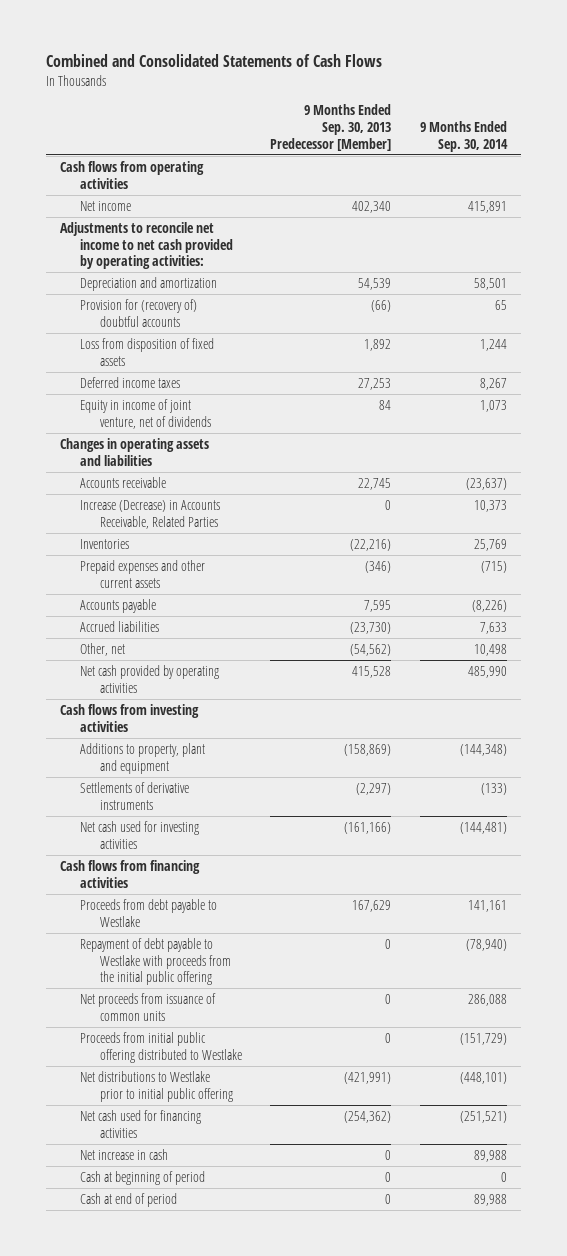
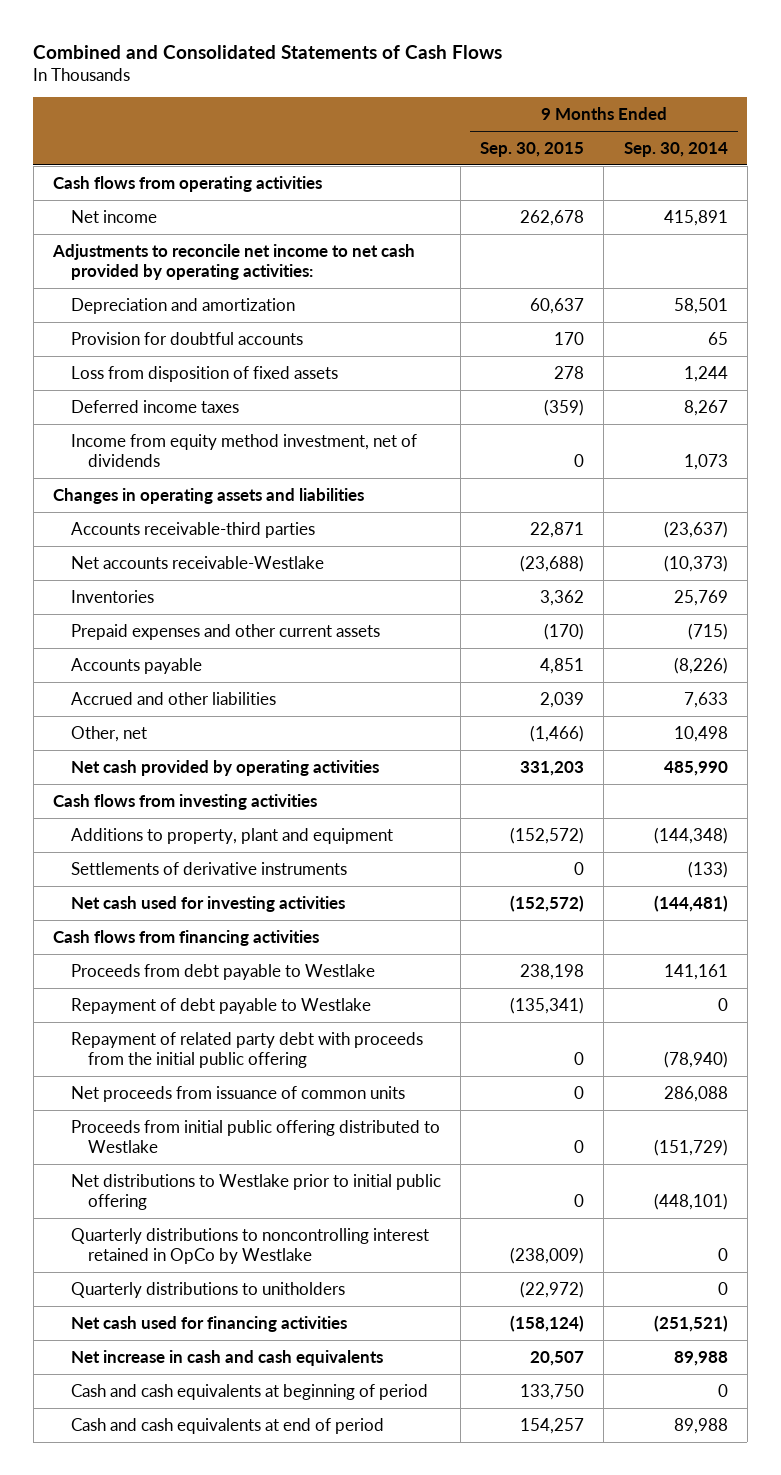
- | 9 Months Ended Sep. 30, 2013 Predecessor [Member] | 9 Months Ended Sep. 30, 2014
+ | 9 Months Ended Sep. 30, 2015 | 9 Months Ended Sep. 30, 2014
- Provision for (recovery of) doubtful accounts | (66) | 65
+ Provision for doubtful accounts | 170 | 65
- Equity in income of joint venture, net of dividends | 84 | 1,073
+ Income from equity method investment, net of dividends | 0 | 1,073
- Accounts receivable | 22,745 | (23,637)
- Increase (Decrease) in Accounts Receivable, Related Parties | 0 | 10,373
+ Accounts receivable-third parties | 22,871 | (23,637)
+ Net accounts receivable-Westlake | (23,688) | (10,373)
- Accrued liabilities | (23,730) | 7,633
+ Accrued and other liabilities | 2,039 | 7,633
- Repayment of debt payable to Westlake with proceeds from the initial public offering | 0 | (78,940)
+ Repayment of debt payable to Westlake | (135,341) | 0
+ Repayment of related party debt with proceeds from the initial public offering | 0 | (78,940)
+ Quarterly distributions to noncontrolling interest retained in OpCo by Westlake | (238,009) | 0
+ Quarterly distributions to unitholders | (22,972) | 0
- Net increase in cash | 0 | 89,988
- Cash at beginning of period | 0 | 0
- Cash at end of period | 0 | 89,988
+ Net increase in cash and cash equivalents | 20,507 | 89,988
+ Cash and cash equivalents at beginning of period | 133,750 | 0
+ Cash and cash equivalents at end of period | 154,257 | 89,988

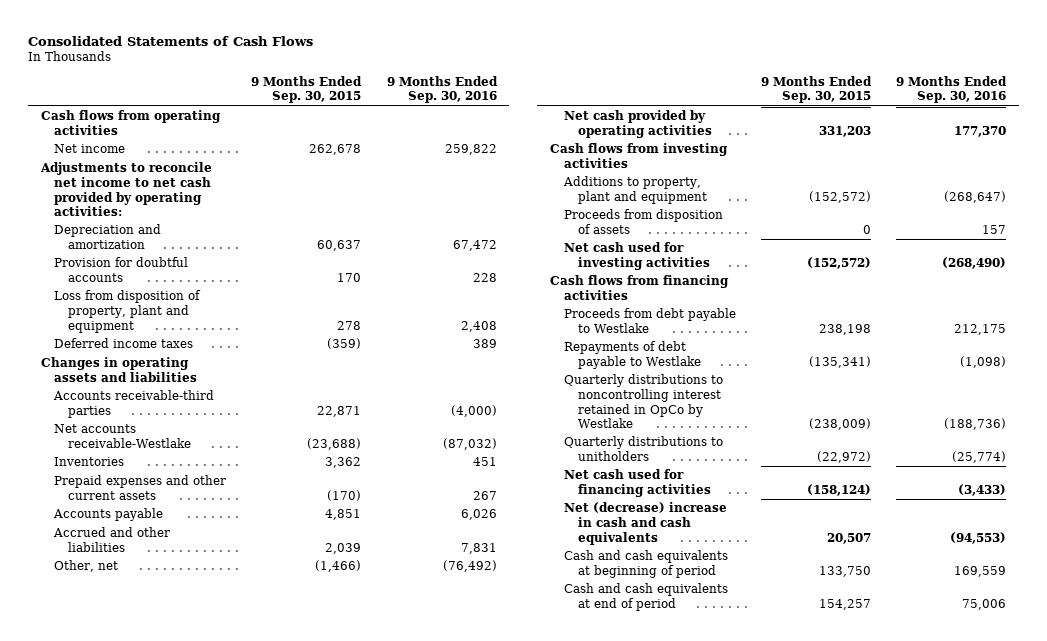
- Combined and Consolidated Statements of Cash Flows
+ Consolidated Statements of Cash Flows
- | 9 Months Ended Sep. 30, 2015 | 9 Months Ended Sep. 30, 2014
+ | 9 Months Ended Sep. 30, 2015 | 9 Months Ended Sep. 30, 2016
- Loss from disposition of fixed assets | 278 | 1,244
+ Loss from disposition of property, plant and equipment | 278 | 2,408
- Income from equity method investment, net of dividends | 0 | 1,073
- Settlements of derivative instruments | 0 | (133)
+ Proceeds from disposition of assets | 0 | 157
- Repayment of debt payable to Westlake | (135,341) | 0
- Repayment of related party debt with proceeds from the initial public offering | 0 | (78,940)
- Net proceeds from issuance of common units | 0 | 286,088
- Proceeds from initial public offering distributed to Westlake | 0 | (151,729)
- Net distributions to Westlake prior to initial public offering | 0 | (448,101)
+ Repayments of debt payable to Westlake | (135,341) | (1,098)
- Net increase in cash and cash equivalents | 20,507 | 89,988
+ Net (decrease) increase in cash and cash equivalents | 20,507 | (94,553)

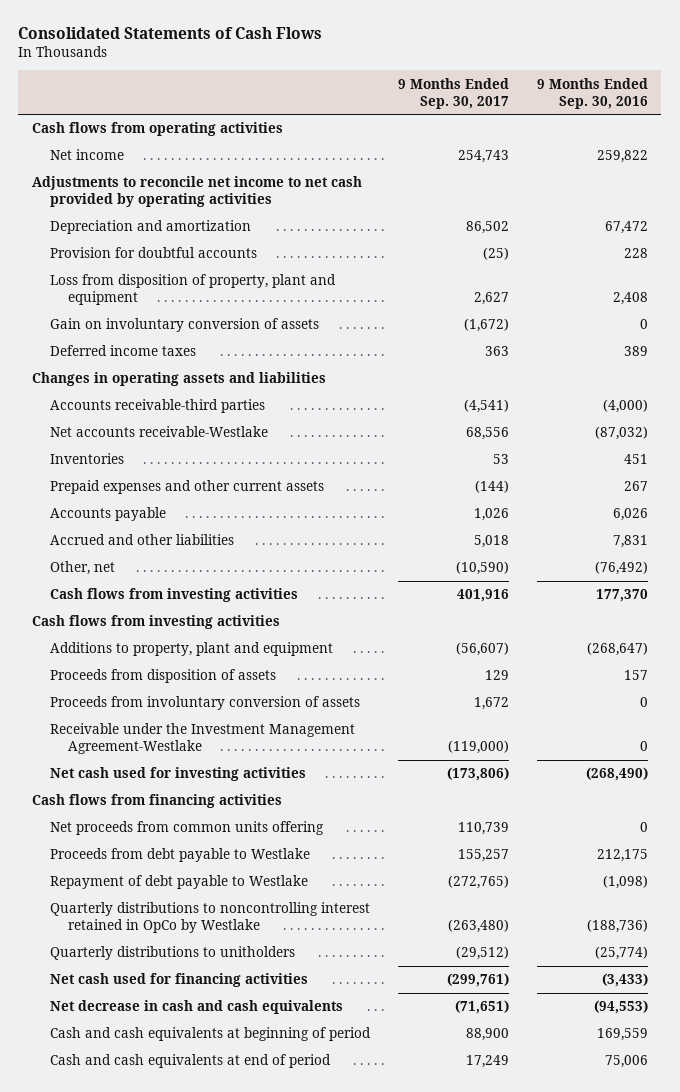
- | 9 Months Ended Sep. 30, 2015 | 9 Months Ended Sep. 30, 2016
+ | 9 Months Ended Sep. 30, 2017 | 9 Months Ended Sep. 30, 2016
- Adjustments to reconcile net income to net cash provided by operating activities:
+ Adjustments to reconcile net income to net cash provided by operating activities
+ Gain on involuntary conversion of assets | (1,672) | 0
- Net cash provided by operating activities | 331,203 | 177,370
+ Cash flows from investing activities | 401,916 | 177,370
+ Proceeds from involuntary conversion of assets | 1,672 | 0
+ Receivable under the Investment Management Agreement-Westlake | (119,000) | 0
+ Net proceeds from common units offering | 110,739 | 0
- Repayments of debt payable to Westlake | (135,341) | (1,098)
+ Repayment of debt payable to Westlake | (272,765) | (1,098)
- Net (decrease) increase in cash and cash equivalents | 20,507 | (94,553)
+ Net decrease in cash and cash equivalents | (71,651) | (94,553)

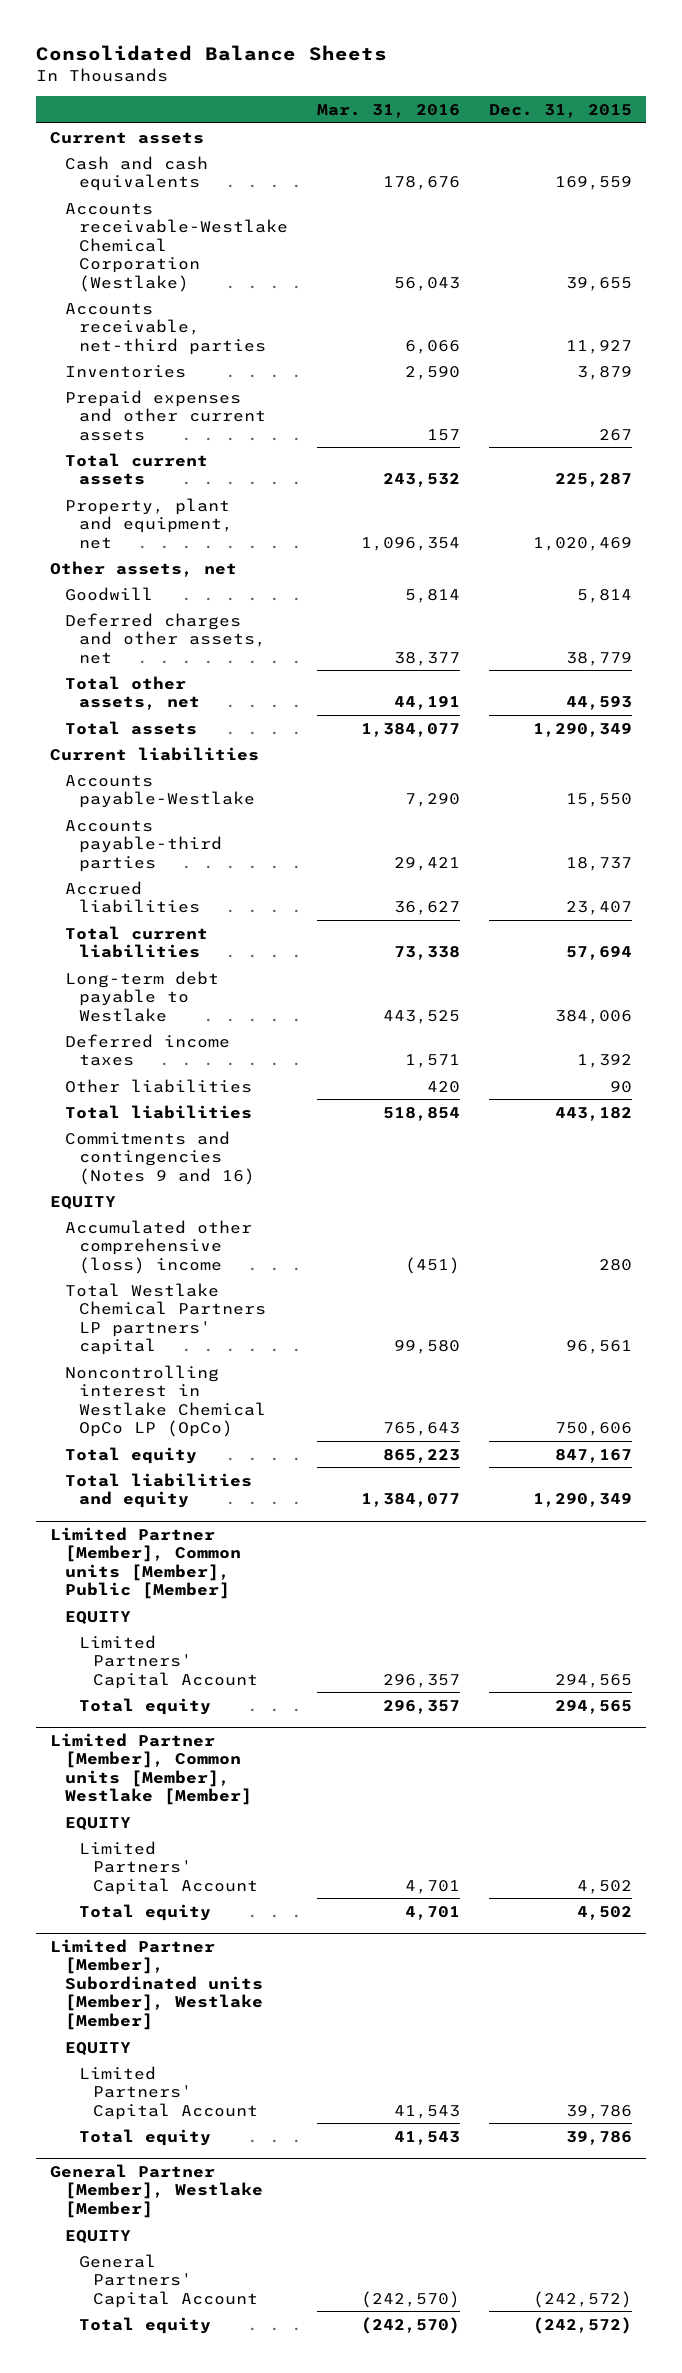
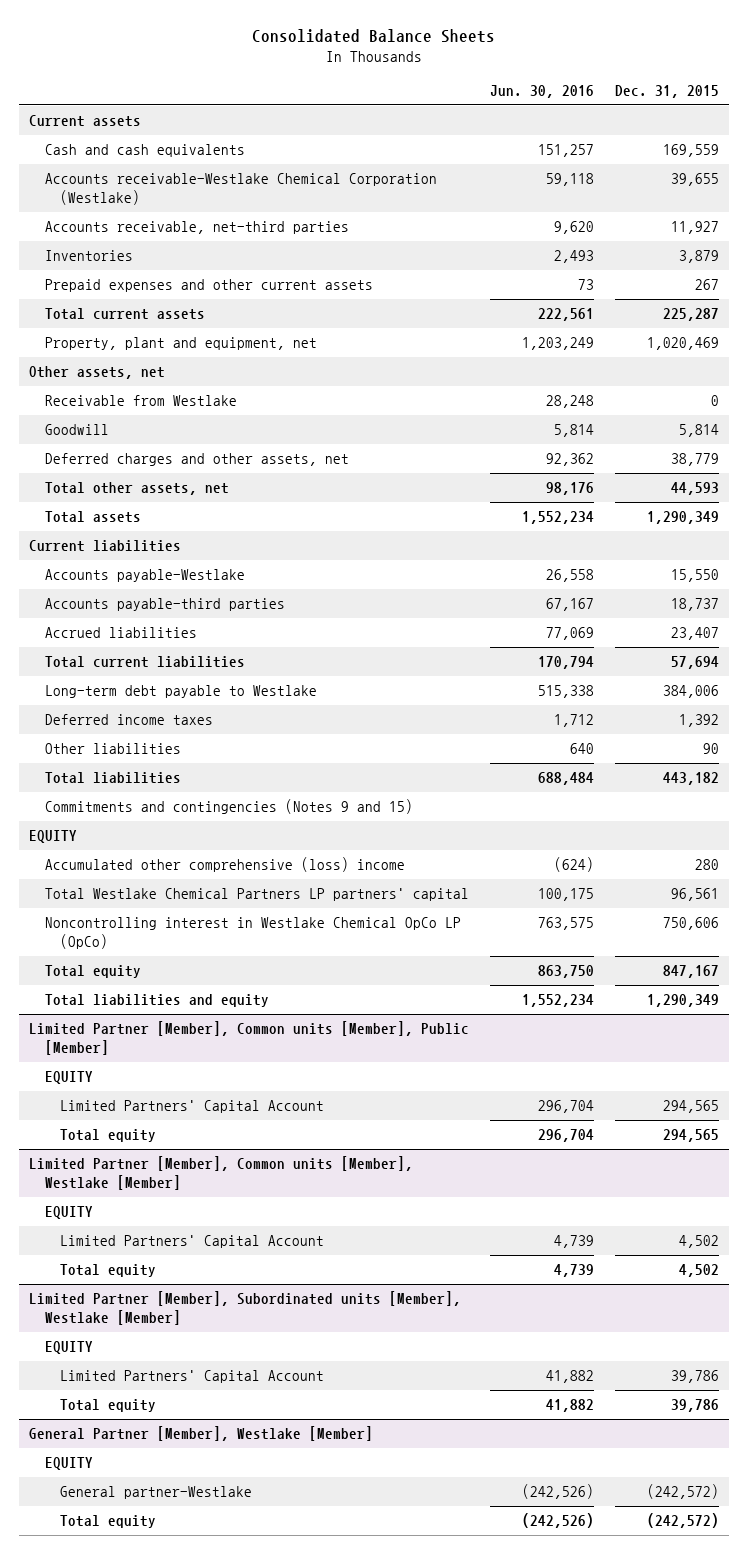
- | Mar. 31, 2016 | Dec. 31, 2015
+ | Jun. 30, 2016 | Dec. 31, 2015
+ Receivable from Westlake | 28,248 | 0
- Commitments and contingencies (Notes 9 and 16)
+ Commitments and contingencies (Notes 9 and 15)
@ General Partner [Member], Westlake [Member]
- General Partners' Capital Account | (242,570) | (242,572)
+ General partner-Westlake | (242,526) | (242,572)

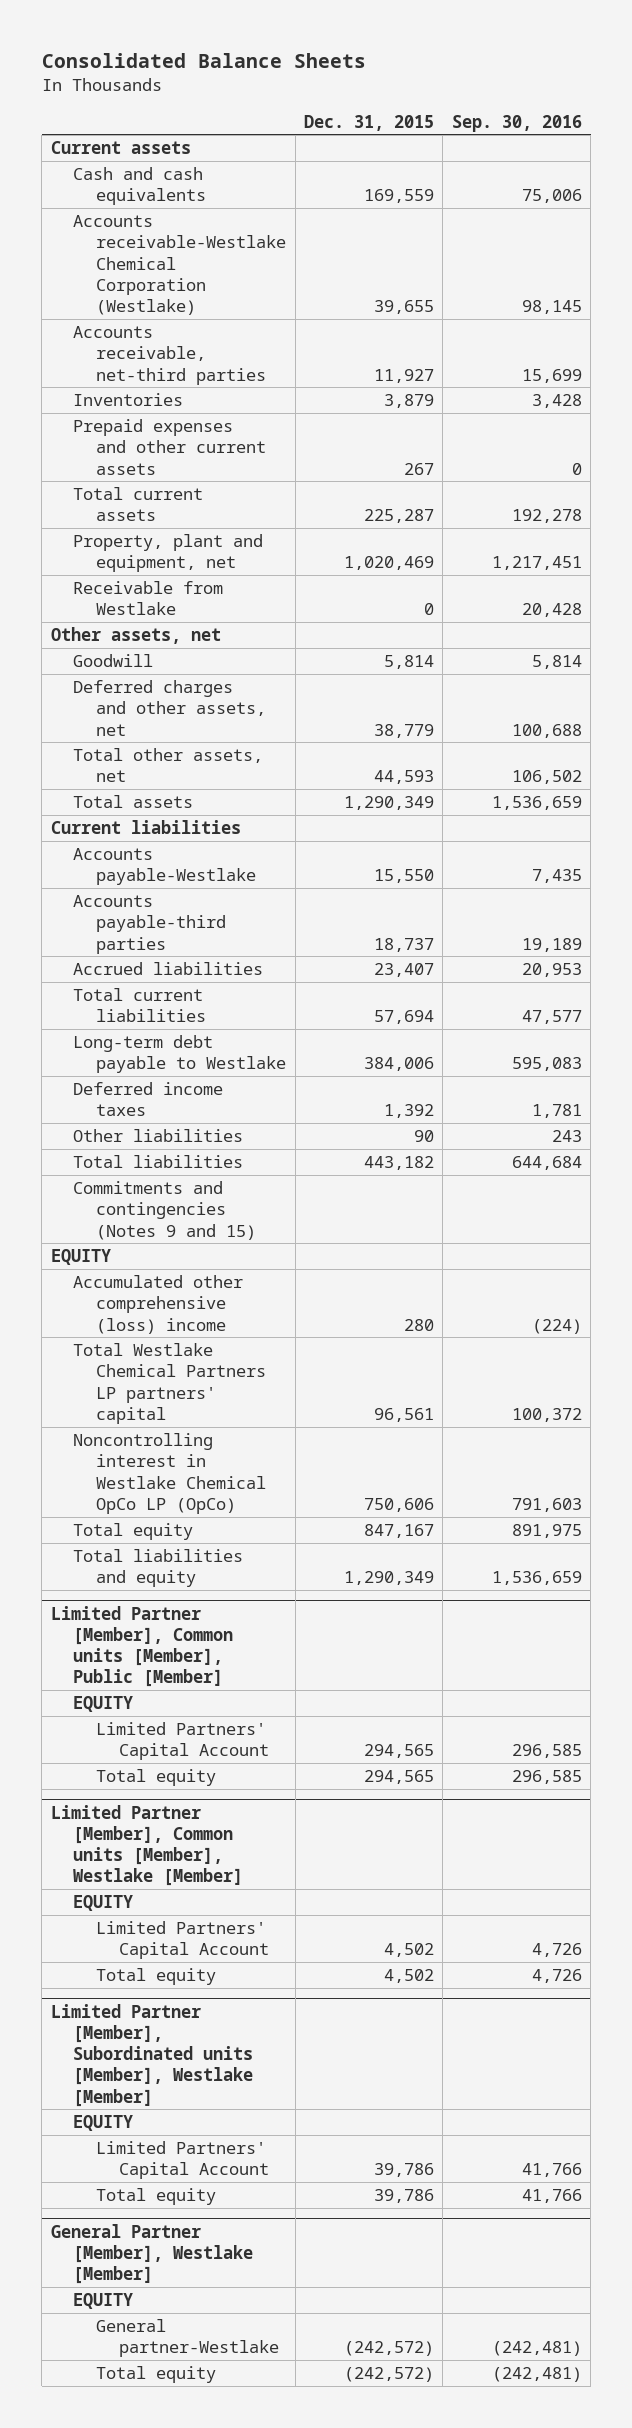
- | Jun. 30, 2016 | Dec. 31, 2015
+ | Dec. 31, 2015 | Sep. 30, 2016
moved down: Other assets, net

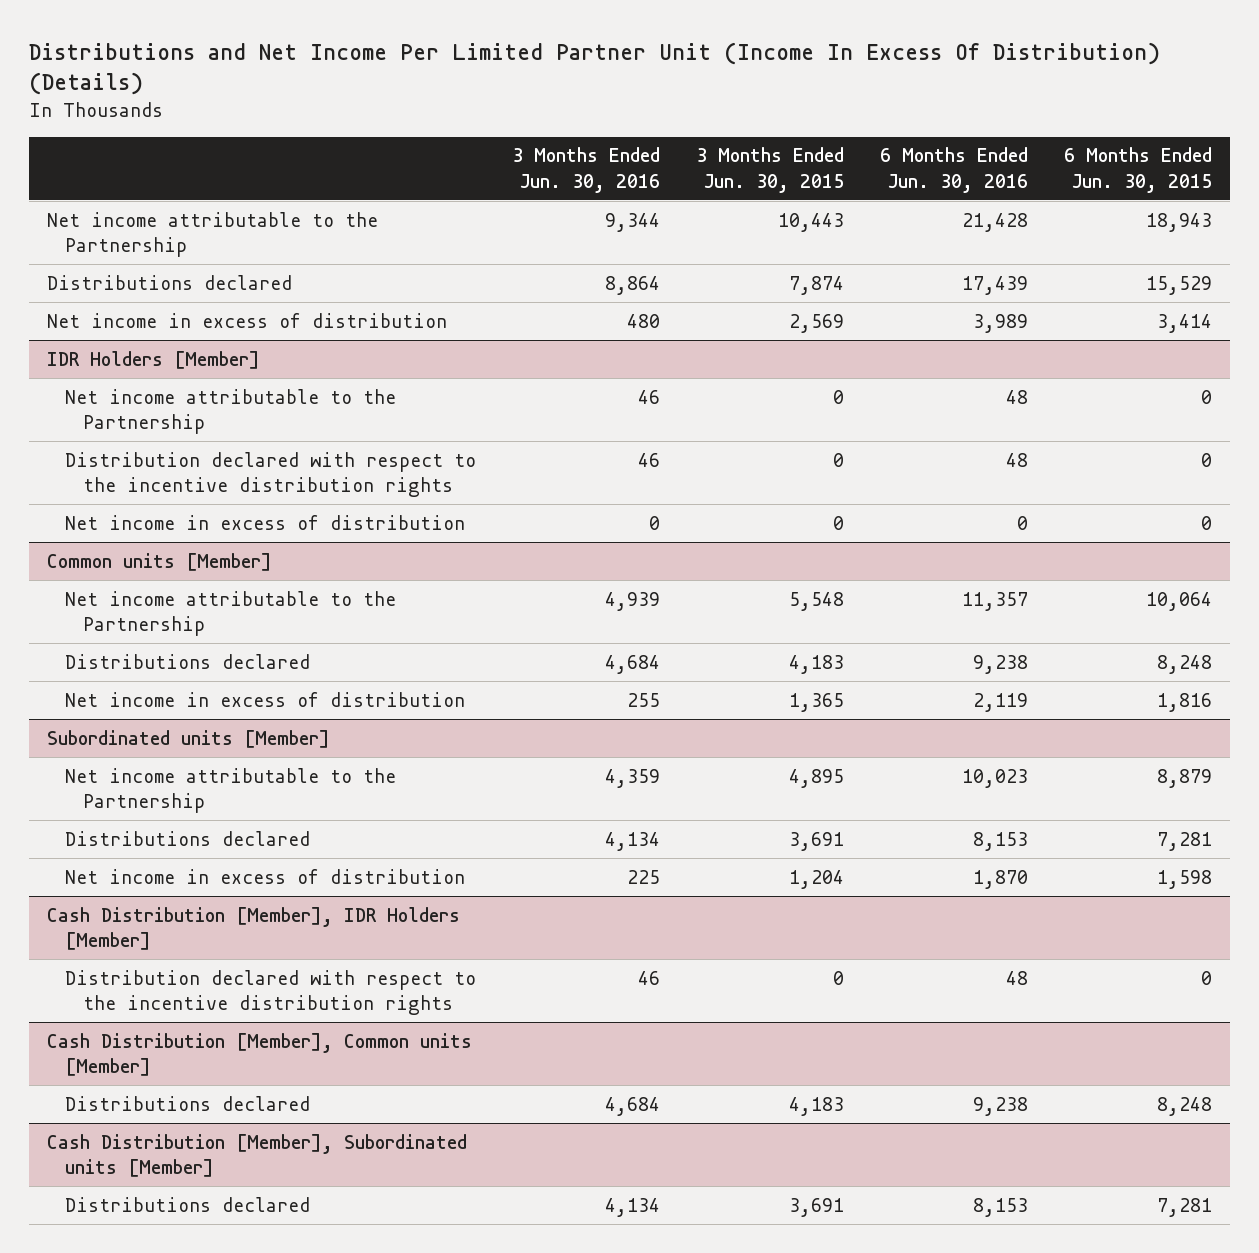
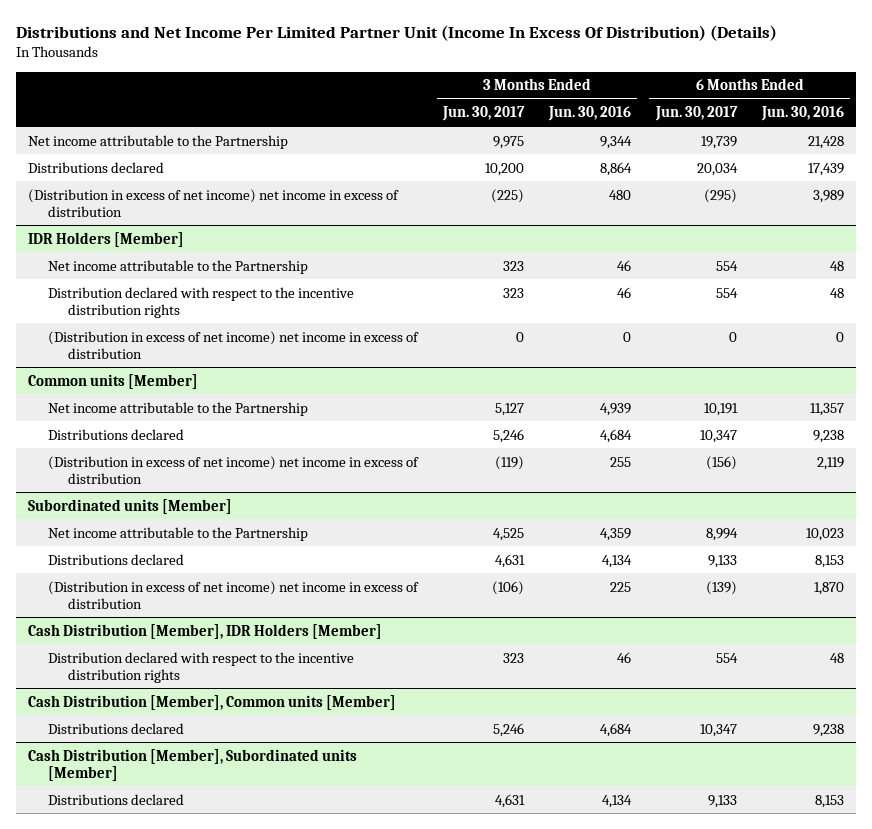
- | 3 Months Ended Jun. 30, 2016 | 3 Months Ended Jun. 30, 2015 | 6 Months Ended Jun. 30, 2016 | 6 Months Ended Jun. 30, 2015
+ | 3 Months Ended Jun. 30, 2017 | 3 Months Ended Jun. 30, 2016 | 6 Months Ended Jun. 30, 2017 | 6 Months Ended Jun. 30, 2016
- Net income in excess of distribution | 480 | 2,569 | 3,989 | 3,414
+ (Distribution in excess of net income) net income in excess of distribution | (225) | 480 | (295) | 3,989
@ IDR Holders [Member]
- Net income in excess of distribution | 0 | 0 | 0 | 0
+ (Distribution in excess of net income) net income in excess of distribution | 0 | 0 | 0 | 0
@ Common units [Member]
- Net income in excess of distribution | 255 | 1,365 | 2,119 | 1,816
+ (Distribution in excess of net income) net income in excess of distribution | (119) | 255 | (156) | 2,119
@ Subordinated units [Member]
- Net income in excess of distribution | 225 | 1,204 | 1,870 | 1,598
+ (Distribution in excess of net income) net income in excess of distribution | (106) | 225 | (139) | 1,870

